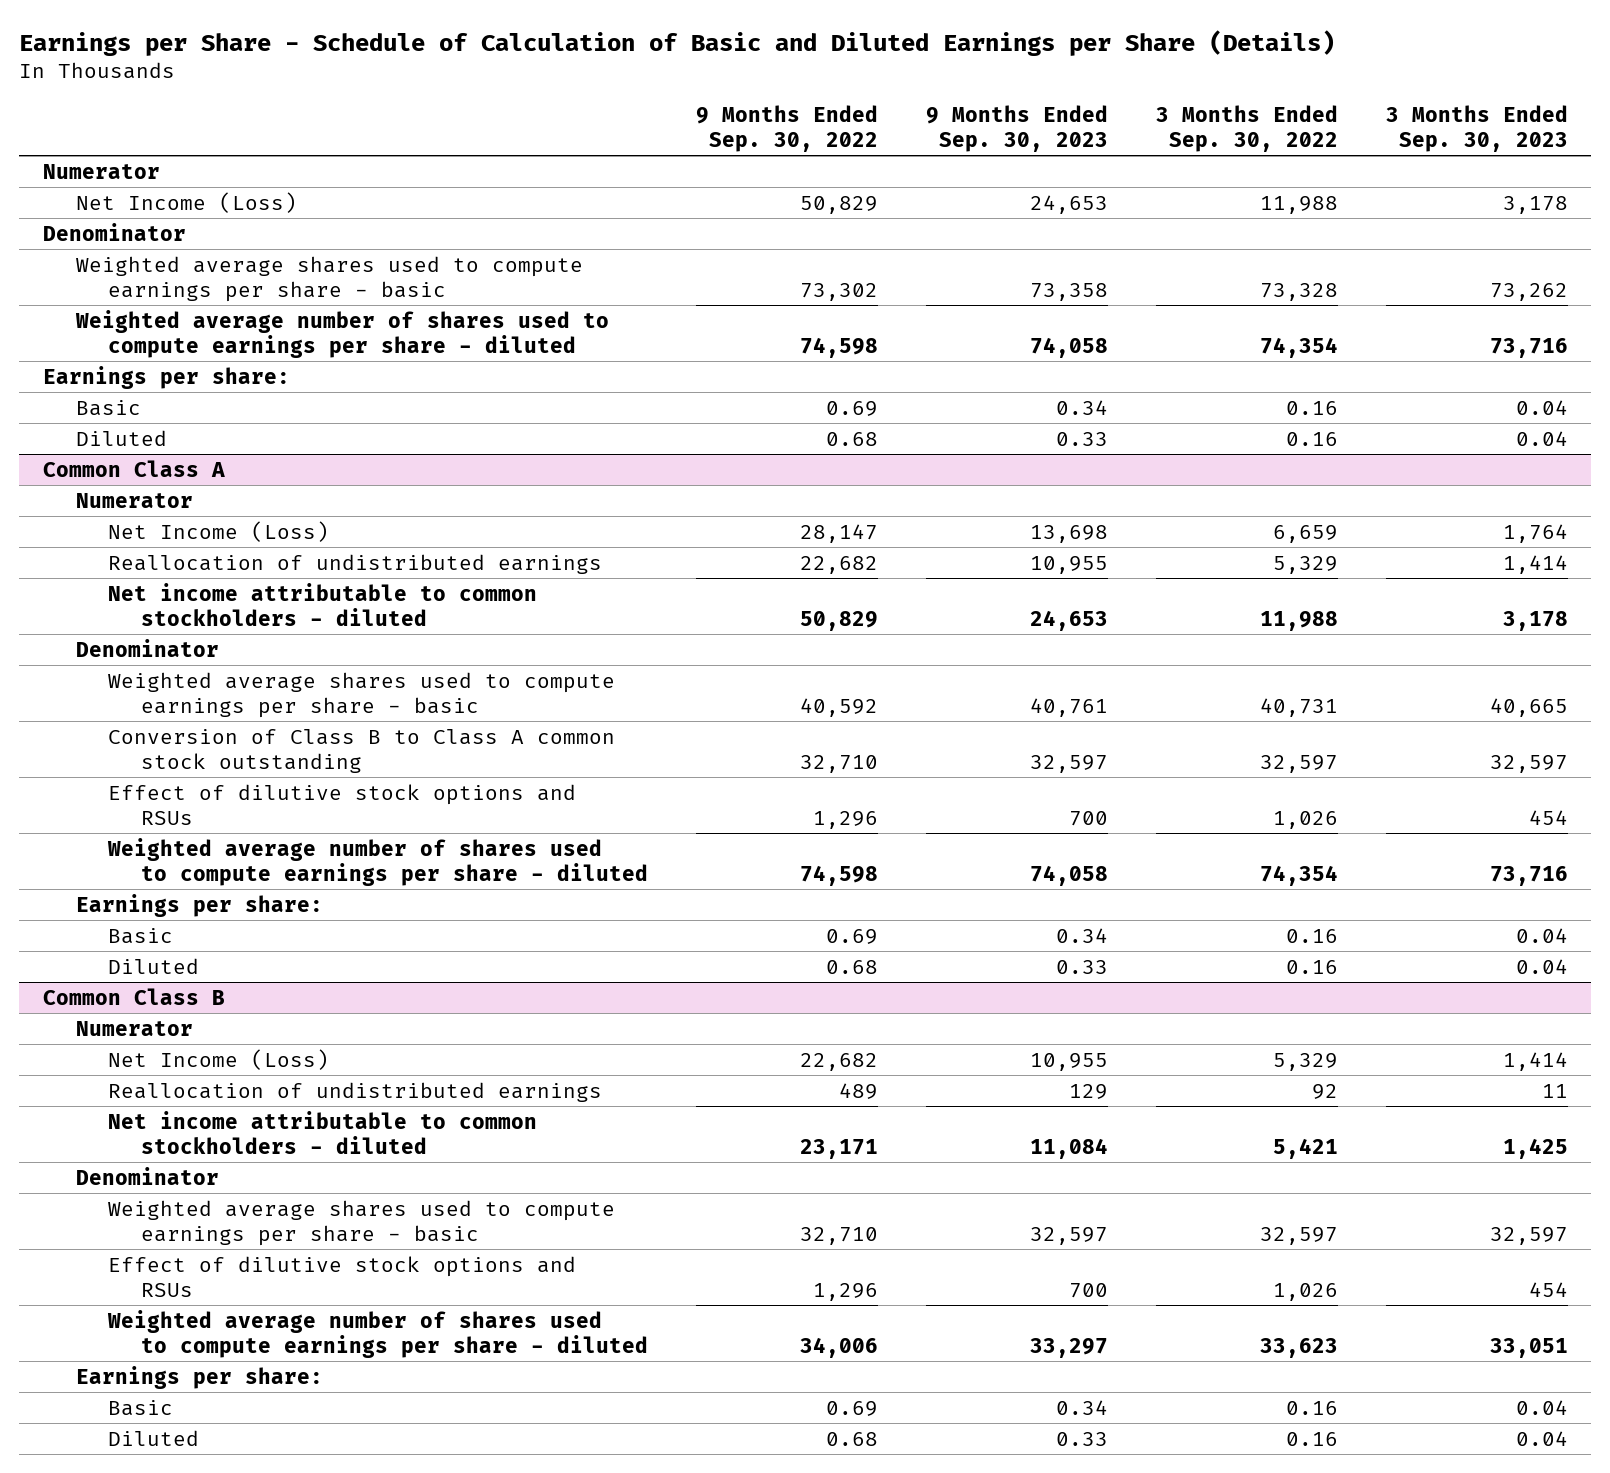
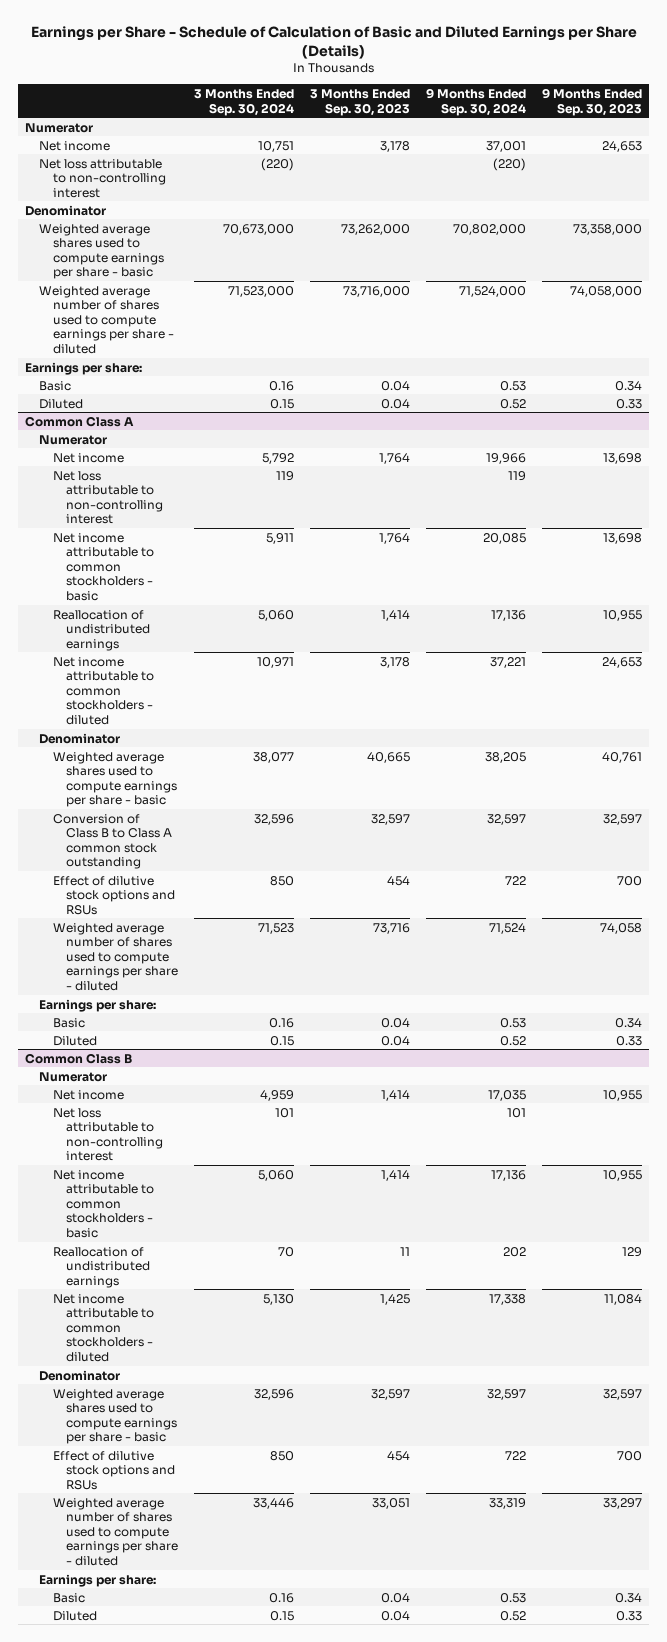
- | 9 Months Ended Sep. 30, 2022 | 9 Months Ended Sep. 30, 2023 | 3 Months Ended Sep. 30, 2022 | 3 Months Ended Sep. 30, 2023
+ | 3 Months Ended Sep. 30, 2024 | 3 Months Ended Sep. 30, 2023 | 9 Months Ended Sep. 30, 2024 | 9 Months Ended Sep. 30, 2023
- Net Income (Loss) | 50,829 | 24,653 | 11,988 | 3,178
+ Net income | 10,751 | 3,178 | 37,001 | 24,653
+ Net loss attributable to non-controlling interest | (220) | | (220) |
- Weighted average shares used to compute earnings per share - basic | 73,302 | 73,358 | 73,328 | 73,262
- Weighted average number of shares used to compute earnings per share - diluted | 74,598 | 74,058 | 74,354 | 73,716
+ Weighted average shares used to compute earnings per share - basic | 70,673,000 | 73,262,000 | 70,802,000 | 73,358,000
+ Weighted average number of shares used to compute earnings per share - diluted | 71,523,000 | 73,716,000 | 71,524,000 | 74,058,000
@ Common Class A
- Net Income (Loss) | 28,147 | 13,698 | 6,659 | 1,764
+ Net income | 5,792 | 1,764 | 19,966 | 13,698
+ Net loss attributable to non-controlling interest | 119 | | 119 |
+ Net income attributable to common stockholders - basic | 5,911 | 1,764 | 20,085 | 13,698
@ Common Class B
- Net Income (Loss) | 22,682 | 10,955 | 5,329 | 1,414
+ Net income | 4,959 | 1,414 | 17,035 | 10,955
+ Net loss attributable to non-controlling interest | 101 | | 101 |
+ Net income attributable to common stockholders - basic | 5,060 | 1,414 | 17,136 | 10,955

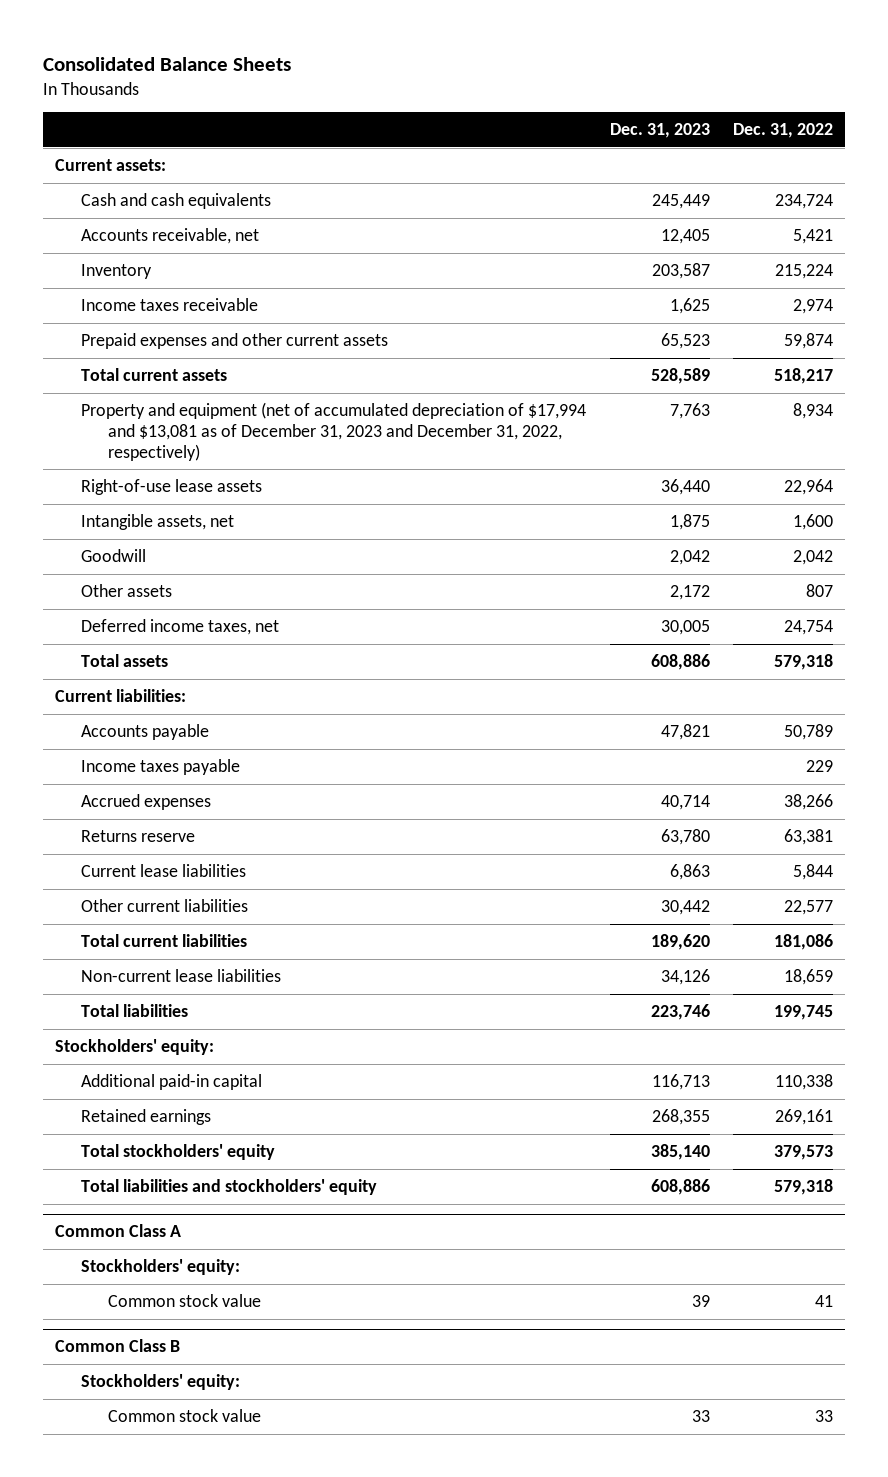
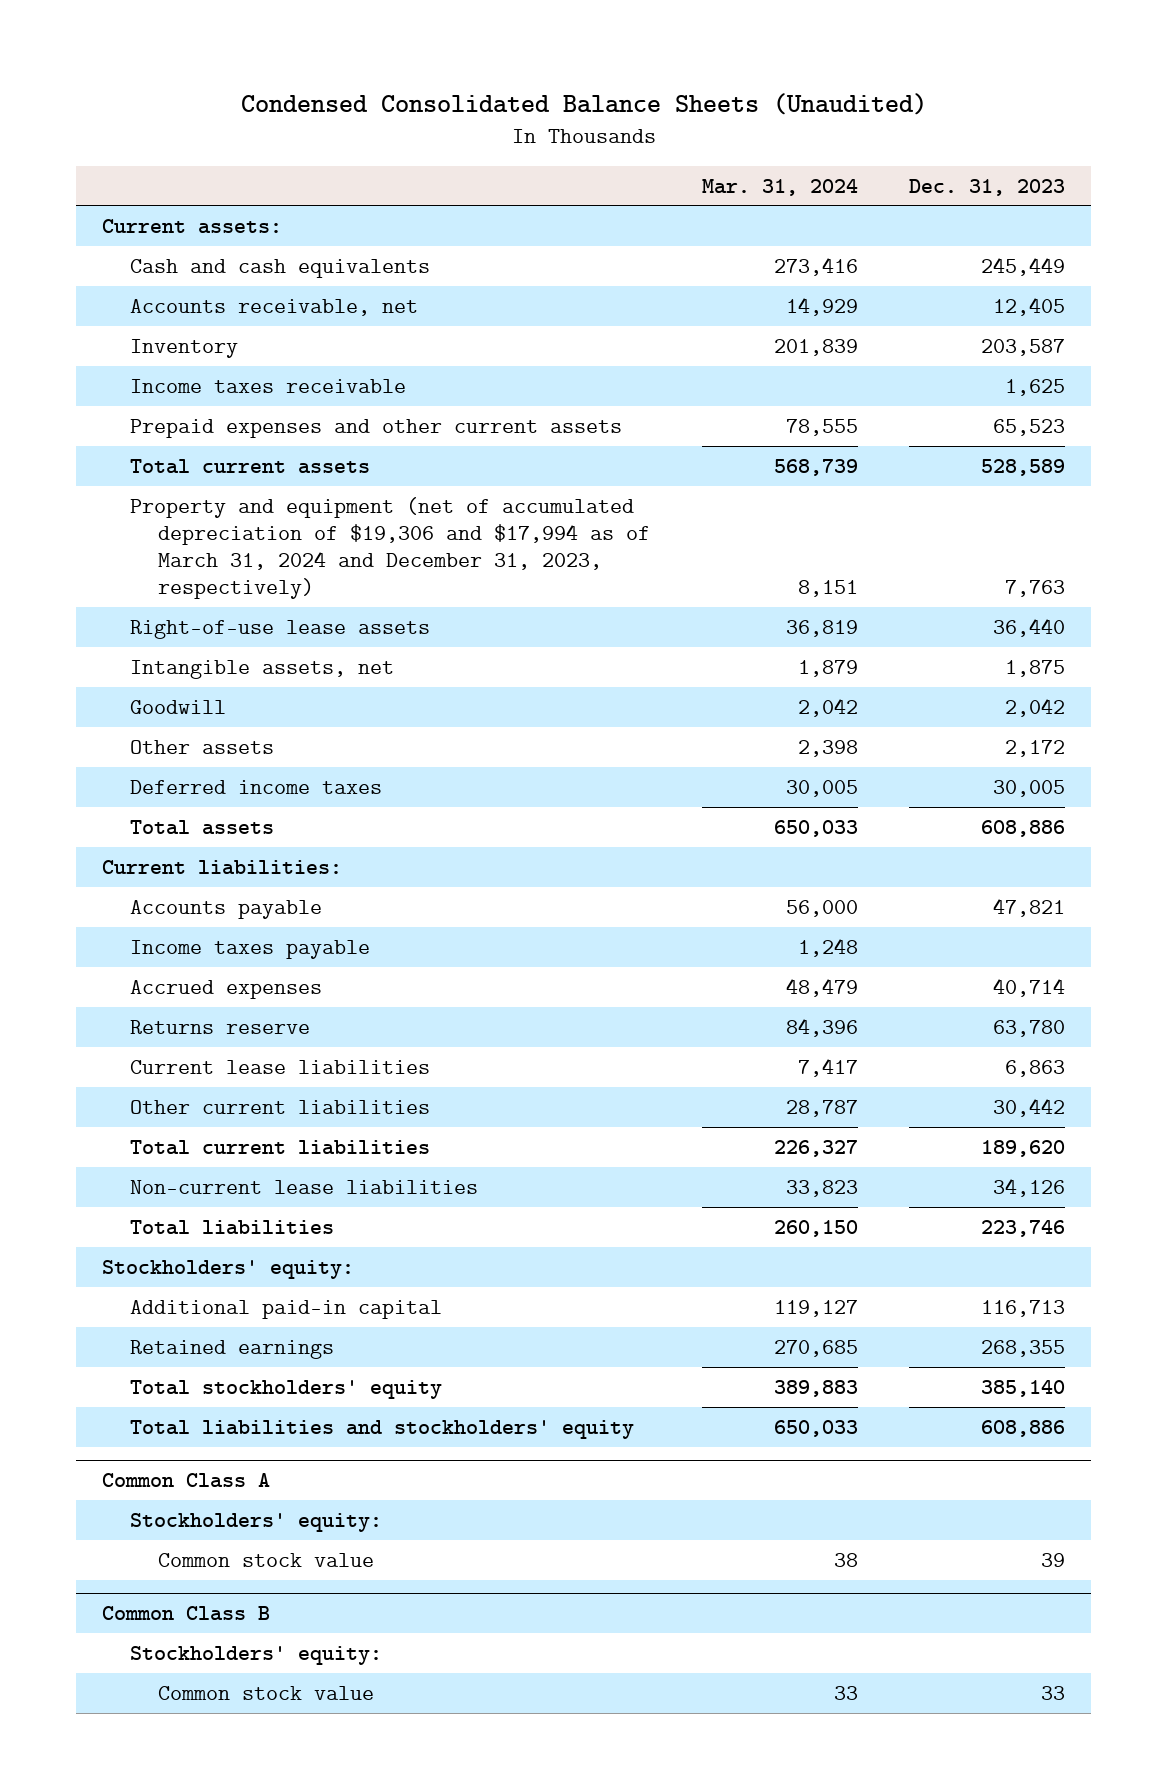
- Consolidated Balance Sheets
+ Condensed Consolidated Balance Sheets (Unaudited)
- | Dec. 31, 2023 | Dec. 31, 2022
+ | Mar. 31, 2024 | Dec. 31, 2023
- Property and equipment (net of accumulated depreciation of $17,994 and $13,081 as of December 31, 2023 and December 31, 2022, respectively) | 7,763 | 8,934
+ Property and equipment (net of accumulated depreciation of $19,306 and $17,994 as of March 31, 2024 and December 31, 2023, respectively) | 8,151 | 7,763
- Deferred income taxes, net | 30,005 | 24,754
+ Deferred income taxes | 30,005 | 30,005

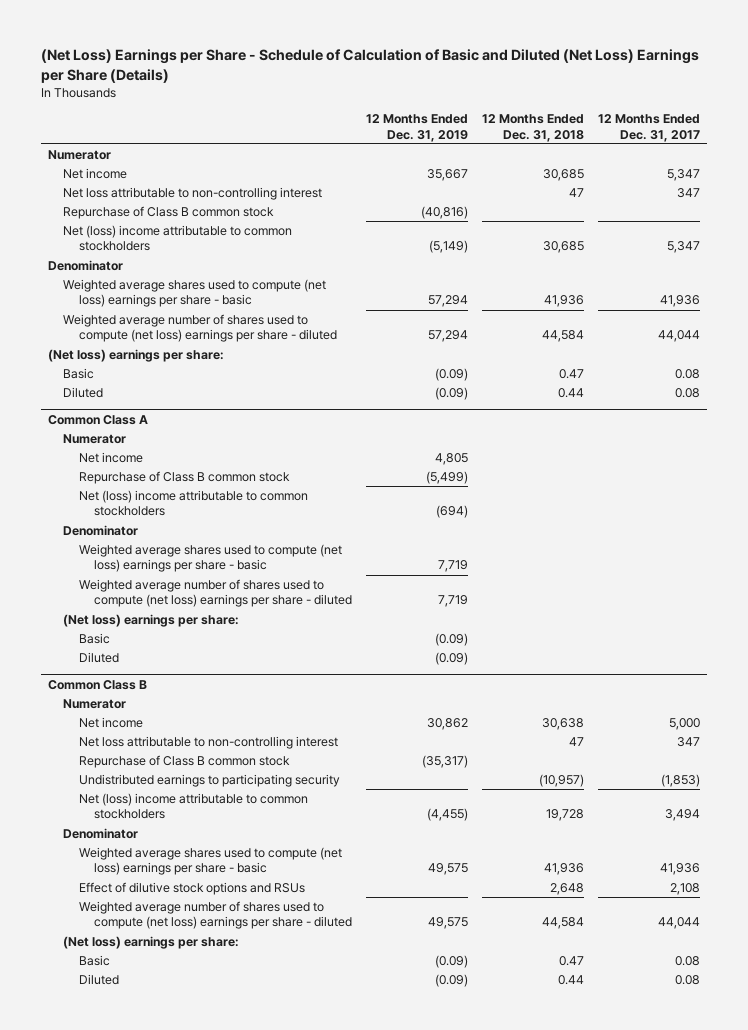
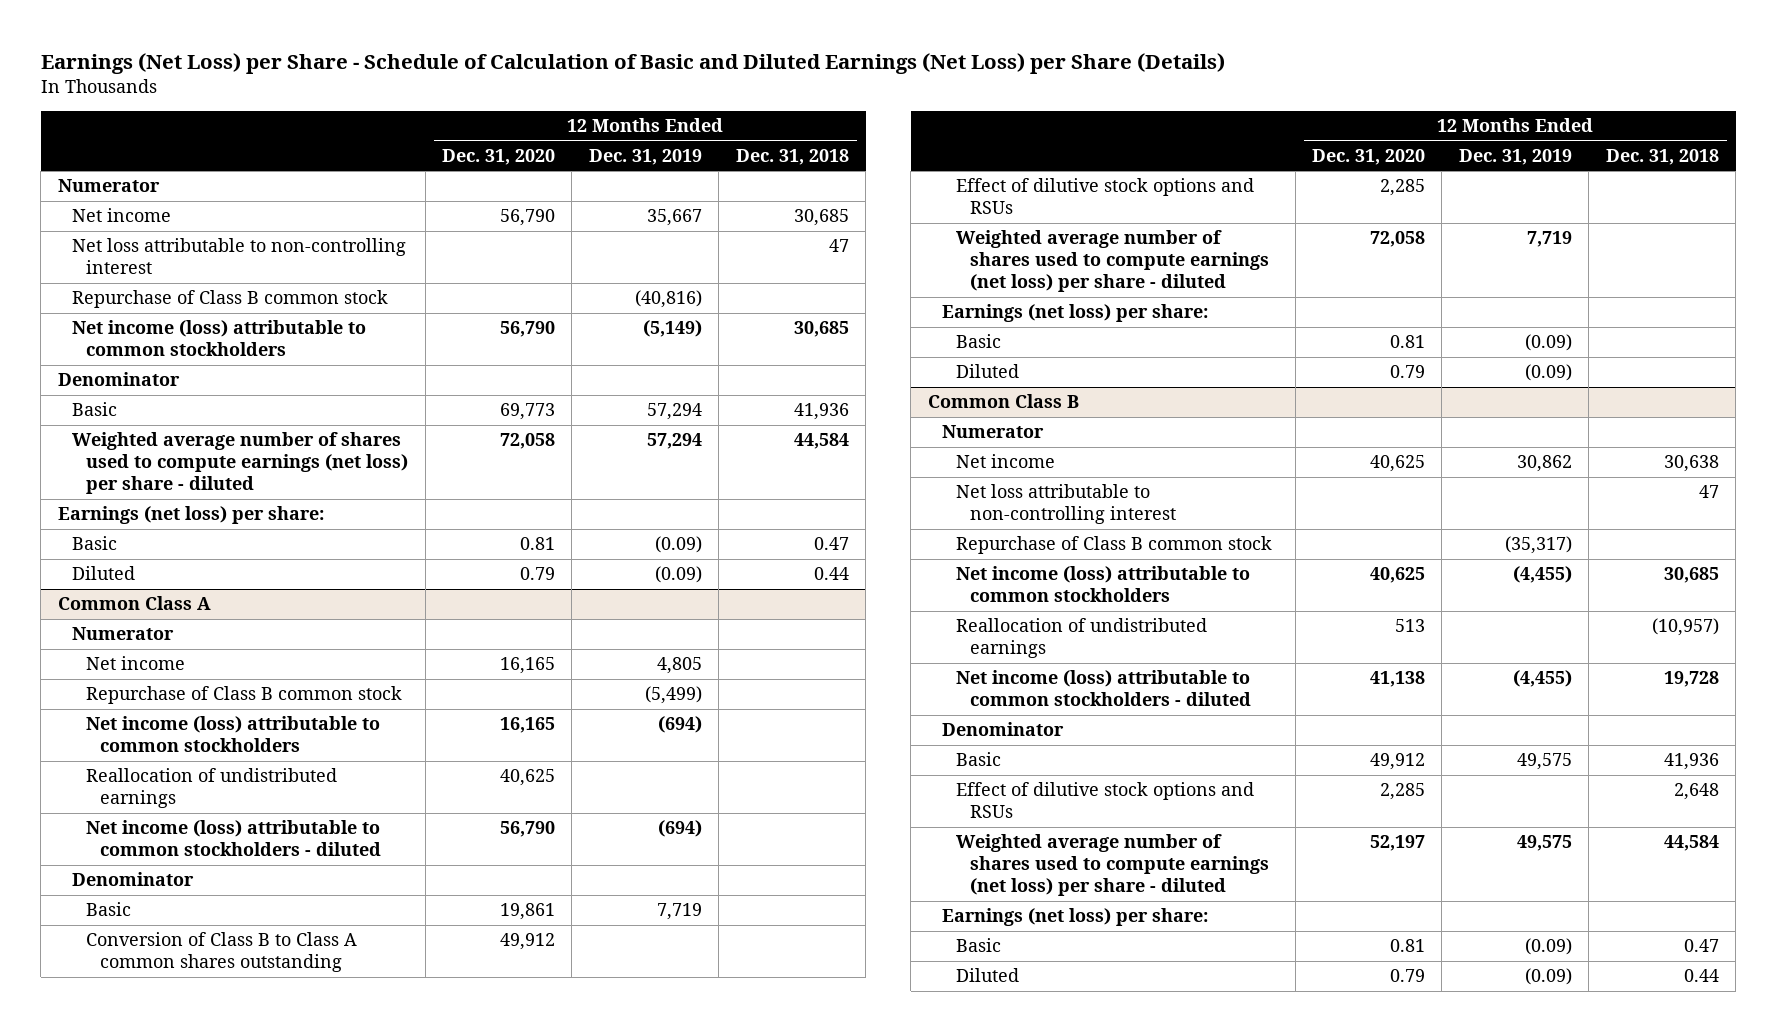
- (Net Loss) Earnings per Share - Schedule of Calculation of Basic and Diluted (Net Loss) Earnings per Share (Details)
+ Earnings (Net Loss) per Share - Schedule of Calculation of Basic and Diluted Earnings (Net Loss) per Share (Details)
- | 12 Months Ended Dec. 31, 2019 | 12 Months Ended Dec. 31, 2018 | 12 Months Ended Dec. 31, 2017
+ | 12 Months Ended Dec. 31, 2020 | 12 Months Ended Dec. 31, 2019 | 12 Months Ended Dec. 31, 2018
- Net (loss) income attributable to common stockholders | (5,149) | 30,685 | 5,347
+ Net income (loss) attributable to common stockholders | 56,790 | (5,149) | 30,685
- Weighted average shares used to compute (net loss) earnings per share - basic | 57,294 | 41,936 | 41,936
- Weighted average number of shares used to compute (net loss) earnings per share - diluted | 57,294 | 44,584 | 44,044
- (Net loss) earnings per share:
+ Basic | 69,773 | 57,294 | 41,936
+ Weighted average number of shares used to compute earnings (net loss) per share - diluted | 72,058 | 57,294 | 44,584
+ Earnings (net loss) per share:
@ Common Class A
- Net (loss) income attributable to common stockholders | (694) | |
+ Net income (loss) attributable to common stockholders | 16,165 | (694) |
+ Reallocation of undistributed earnings | 40,625 | |
+ Net income (loss) attributable to common stockholders - diluted | 56,790 | (694) |
- Weighted average shares used to compute (net loss) earnings per share - basic | 7,719 | |
- Weighted average number of shares used to compute (net loss) earnings per share - diluted | 7,719 | |
- (Net loss) earnings per share:
+ Basic | 19,861 | 7,719 |
+ Conversion of Class B to Class A common shares outstanding | 49,912 | |
+ Effect of dilutive stock options and RSUs | 2,285 | |
+ Weighted average number of shares used to compute earnings (net loss) per share - diluted | 72,058 | 7,719 |
+ Earnings (net loss) per share:
@ Common Class B
- Undistributed earnings to participating security | | (10,957) | (1,853)
- Net (loss) income attributable to common stockholders | (4,455) | 19,728 | 3,494
+ Net income (loss) attributable to common stockholders | 40,625 | (4,455) | 30,685
+ Reallocation of undistributed earnings | 513 | | (10,957)
+ Net income (loss) attributable to common stockholders - diluted | 41,138 | (4,455) | 19,728
- Weighted average shares used to compute (net loss) earnings per share - basic | 49,575 | 41,936 | 41,936
+ Basic | 49,912 | 49,575 | 41,936
- Weighted average number of shares used to compute (net loss) earnings per share - diluted | 49,575 | 44,584 | 44,044
- (Net loss) earnings per share:
+ Weighted average number of shares used to compute earnings (net loss) per share - diluted | 52,197 | 49,575 | 44,584
+ Earnings (net loss) per share:

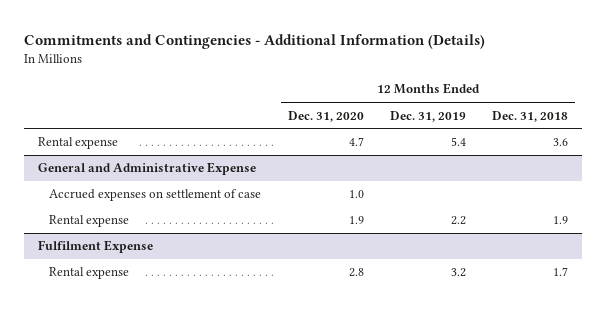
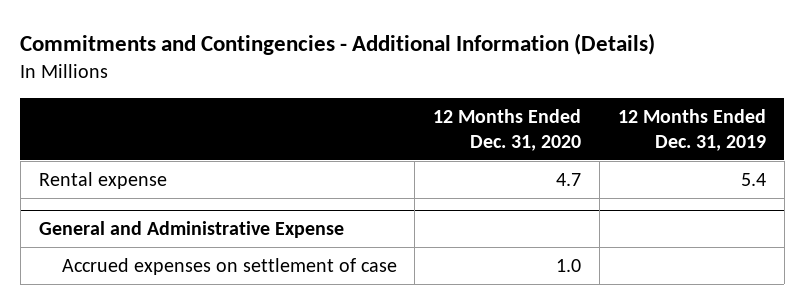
- | 12 Months Ended Dec. 31, 2020 | 12 Months Ended Dec. 31, 2019 | 12 Months Ended Dec. 31, 2018
+ | 12 Months Ended Dec. 31, 2020 | 12 Months Ended Dec. 31, 2019
@ General and Administrative Expense
- Rental expense | 1.9 | 2.2 | 1.9
- Fulfilment Expense
- Rental expense | 2.8 | 3.2 | 1.7

